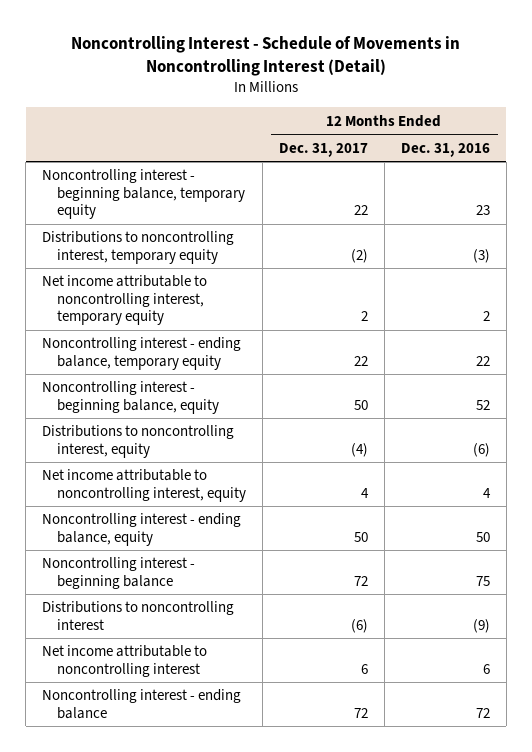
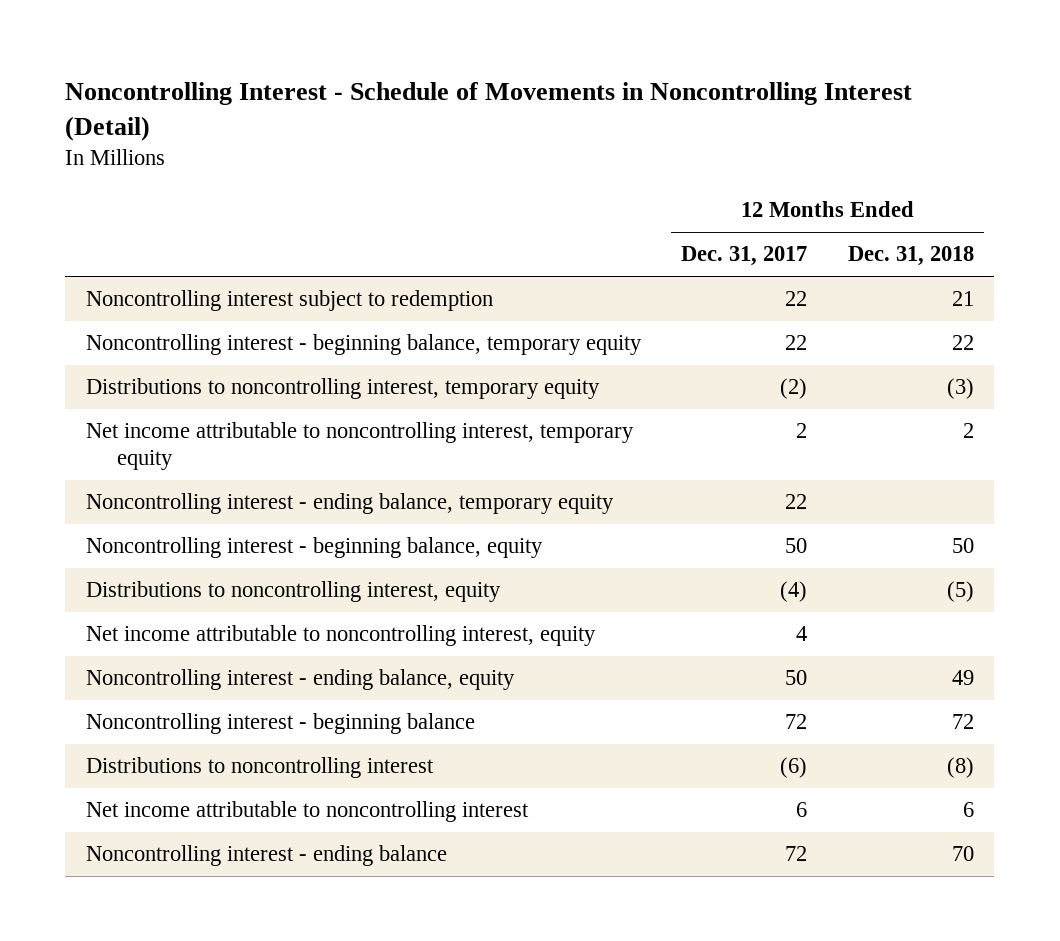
- | 12 Months Ended Dec. 31, 2017 | 12 Months Ended Dec. 31, 2016
+ | 12 Months Ended Dec. 31, 2017 | 12 Months Ended Dec. 31, 2018
+ Noncontrolling interest subject to redemption | 22 | 21

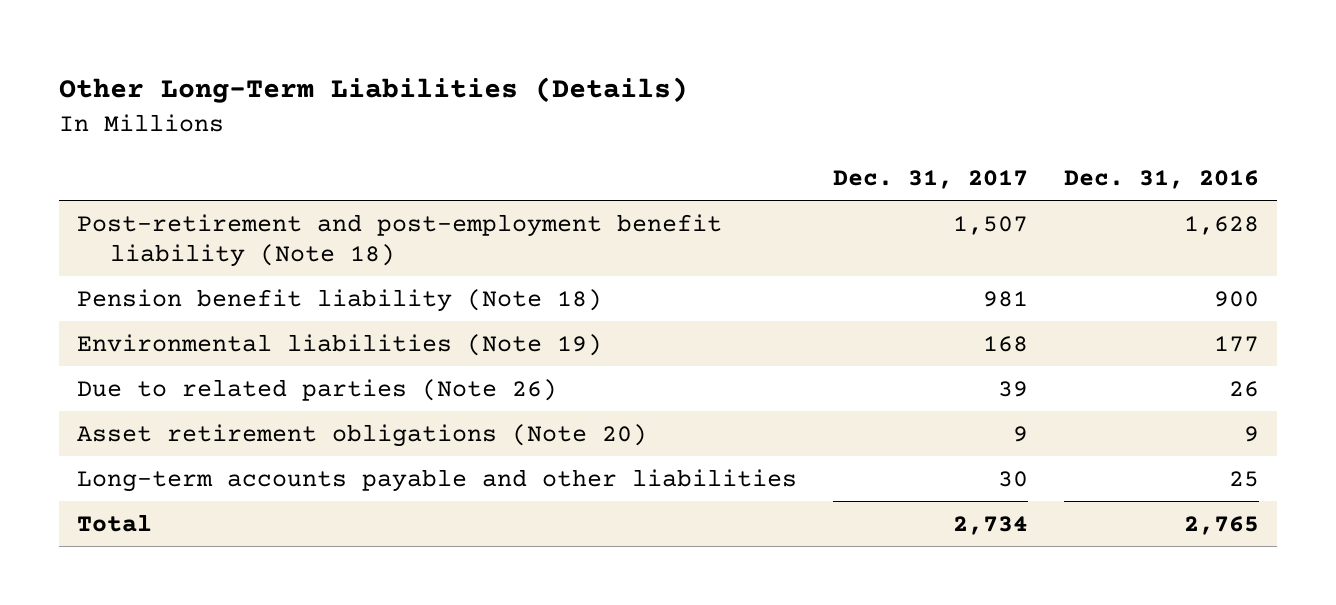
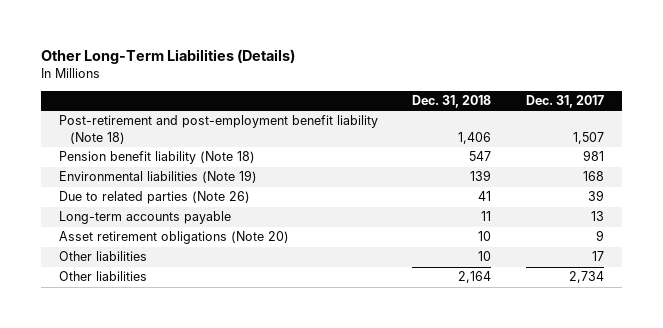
- | Dec. 31, 2017 | Dec. 31, 2016
+ | Dec. 31, 2018 | Dec. 31, 2017
+ Long-term accounts payable | 11 | 13
- Long-term accounts payable and other liabilities | 30 | 25
- Total | 2,734 | 2,765
+ Other liabilities | 10 | 17
+ Other liabilities | 2,164 | 2,734

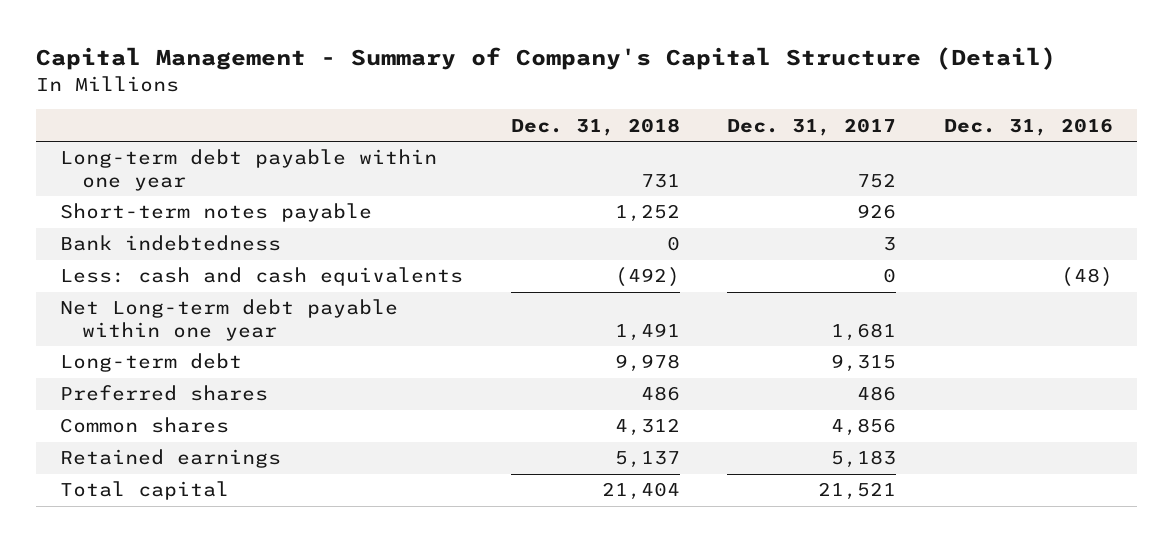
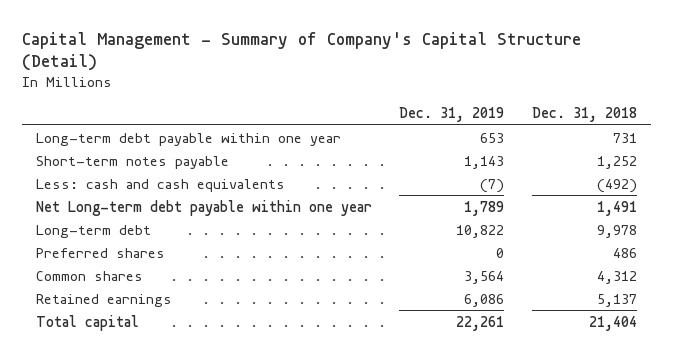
- | Dec. 31, 2018 | Dec. 31, 2017 | Dec. 31, 2016
+ | Dec. 31, 2019 | Dec. 31, 2018
- Bank indebtedness | 0 | 3 |

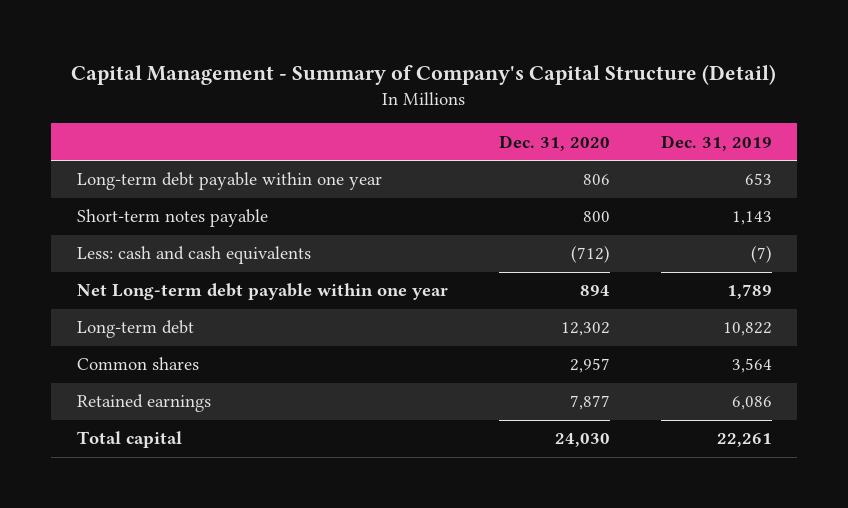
- | Dec. 31, 2019 | Dec. 31, 2018
+ | Dec. 31, 2020 | Dec. 31, 2019
- Preferred shares | 0 | 486

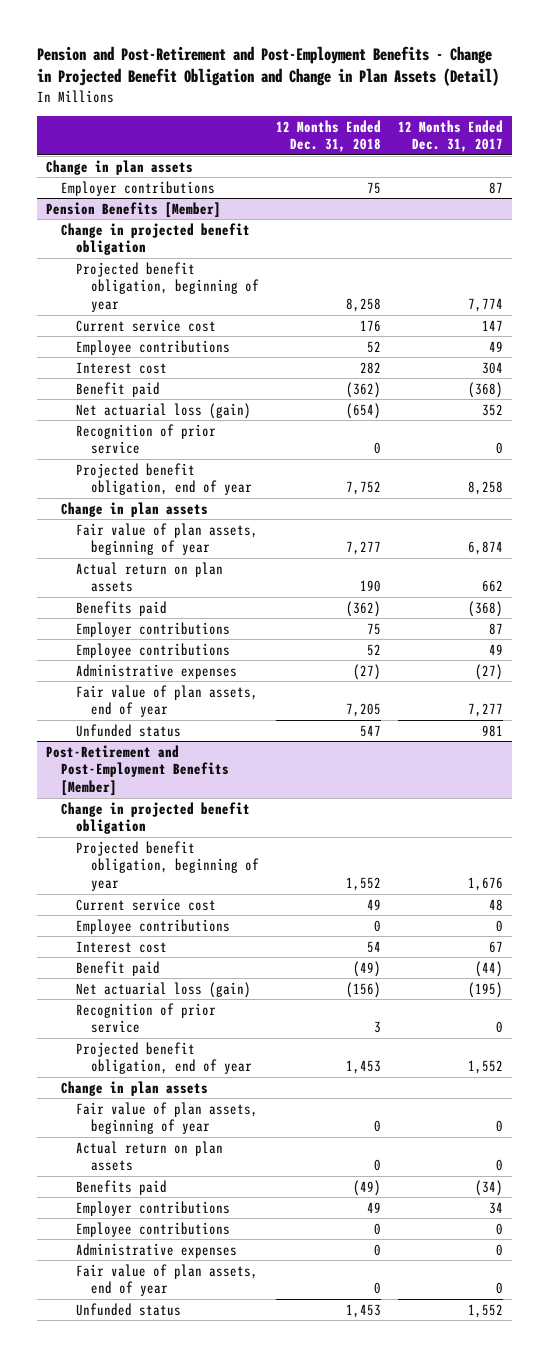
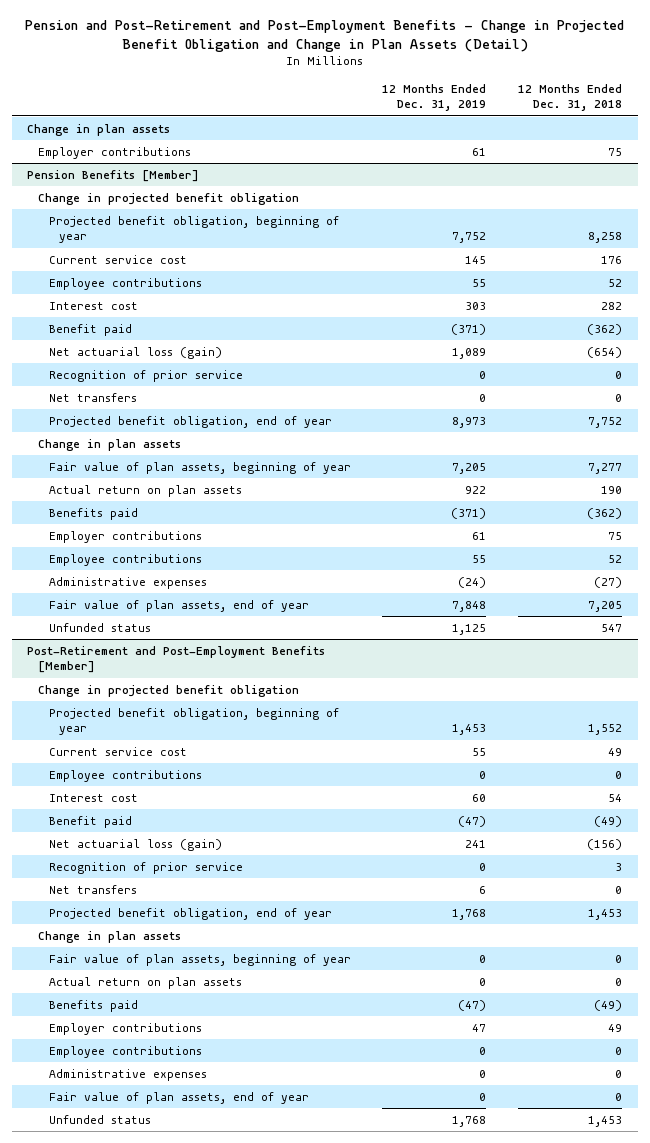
- | 12 Months Ended Dec. 31, 2018 | 12 Months Ended Dec. 31, 2017
+ | 12 Months Ended Dec. 31, 2019 | 12 Months Ended Dec. 31, 2018
@ Pension Benefits [Member]
+ Net transfers | 0 | 0
@ Post-Retirement and Post-Employment Benefits [Member]
+ Net transfers | 6 | 0

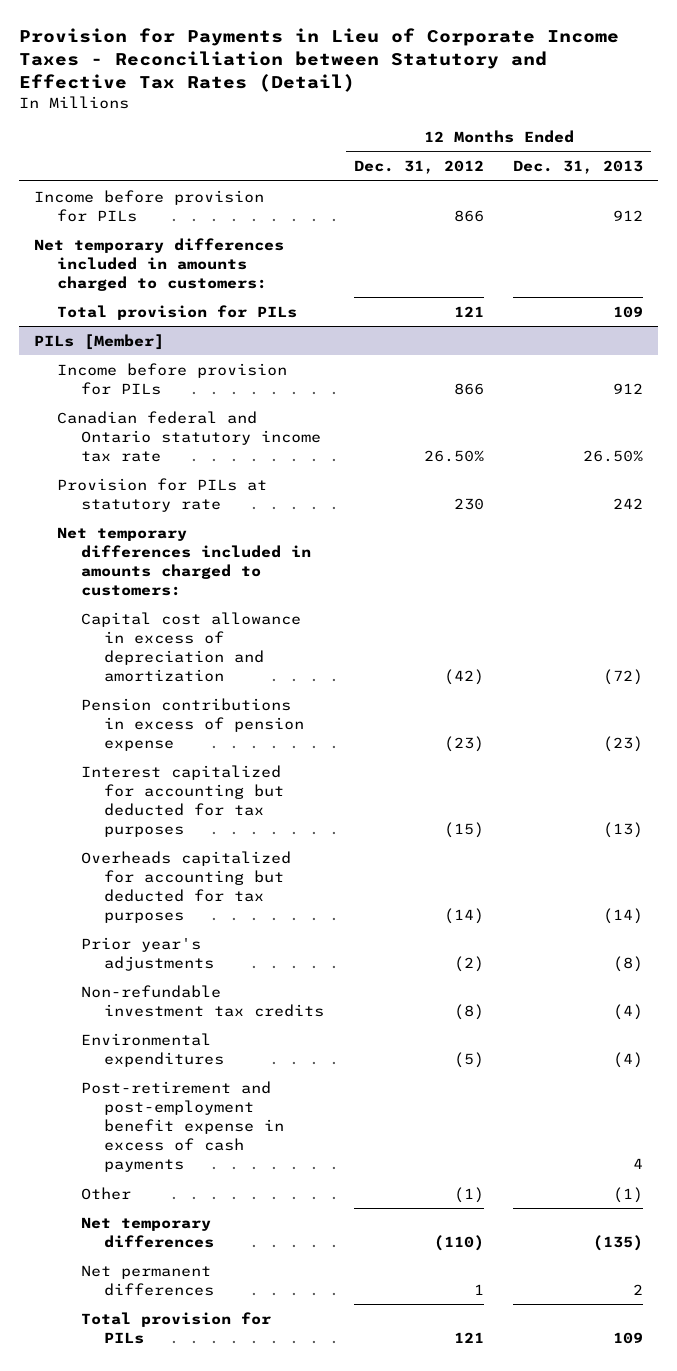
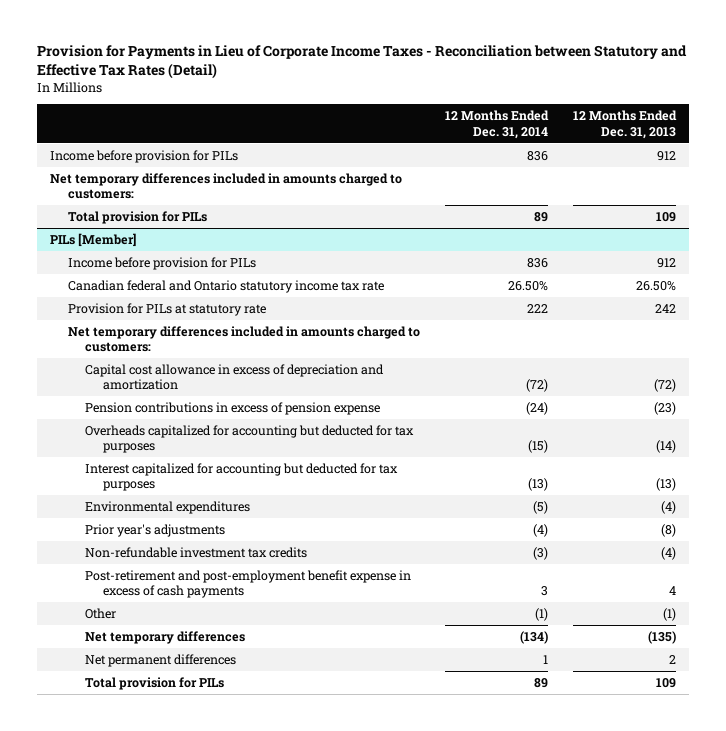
- | 12 Months Ended Dec. 31, 2012 | 12 Months Ended Dec. 31, 2013
+ | 12 Months Ended Dec. 31, 2014 | 12 Months Ended Dec. 31, 2013
@ PILs [Member]
moved down: Interest capitalized for accounting but deducted for tax purposes | (13) | (13)
moved up: Environmental expenditures | (5) | (4)

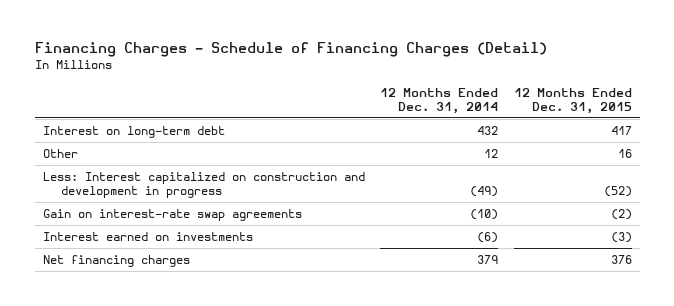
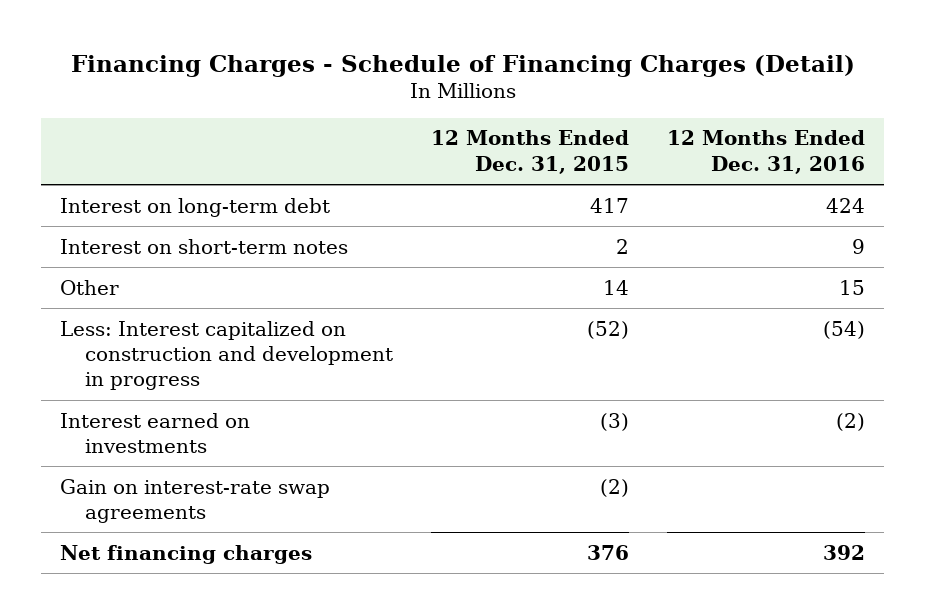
- | 12 Months Ended Dec. 31, 2014 | 12 Months Ended Dec. 31, 2015
+ | 12 Months Ended Dec. 31, 2015 | 12 Months Ended Dec. 31, 2016
- Other | 12 | 16
+ Interest on short-term notes | 2 | 9
+ Other | 14 | 15
moved down: Gain on interest-rate swap agreements | (2) |

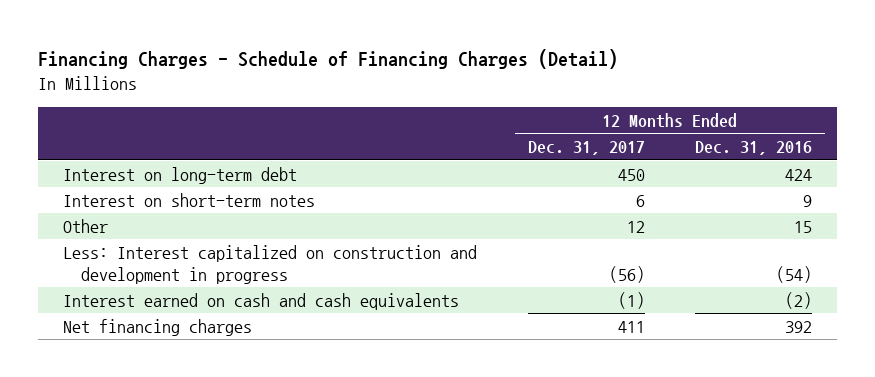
- | 12 Months Ended Dec. 31, 2015 | 12 Months Ended Dec. 31, 2016
+ | 12 Months Ended Dec. 31, 2017 | 12 Months Ended Dec. 31, 2016
- Interest earned on investments | (3) | (2)
- Gain on interest-rate swap agreements | (2) |
+ Interest earned on cash and cash equivalents | (1) | (2)

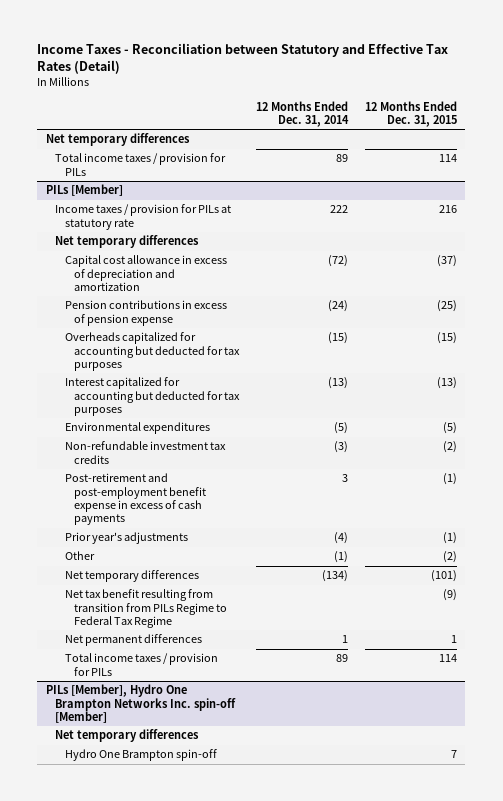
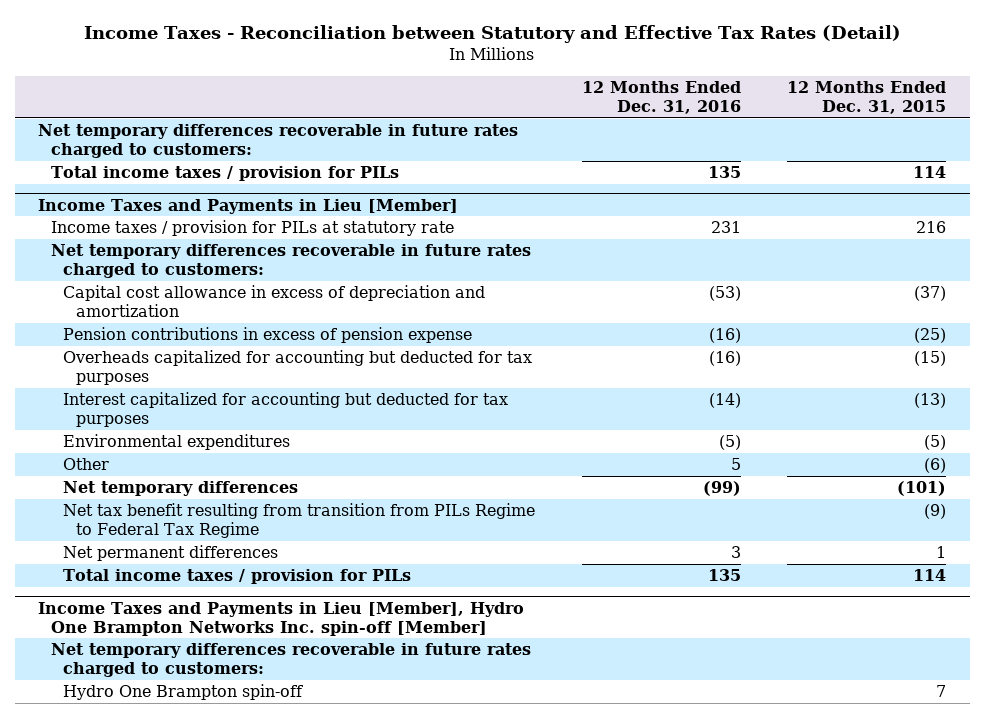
- | 12 Months Ended Dec. 31, 2014 | 12 Months Ended Dec. 31, 2015
+ | 12 Months Ended Dec. 31, 2016 | 12 Months Ended Dec. 31, 2015
- Net temporary differences
+ Net temporary differences recoverable in future rates charged to customers:
- PILs [Member]
+ Income Taxes and Payments in Lieu [Member]
- Net temporary differences
+ Net temporary differences recoverable in future rates charged to customers:
- Non-refundable investment tax credits | (3) | (2)
- Post-retirement and post-employment benefit expense in excess of cash payments | 3 | (1)
- Prior year's adjustments | (4) | (1)
- Other | (1) | (2)
+ Other | 5 | (6)
- PILs [Member], Hydro One Brampton Networks Inc. spin-off [Member]
- Net temporary differences
+ Income Taxes and Payments in Lieu [Member], Hydro One Brampton Networks Inc. spin-off [Member]
+ Net temporary differences recoverable in future rates charged to customers:

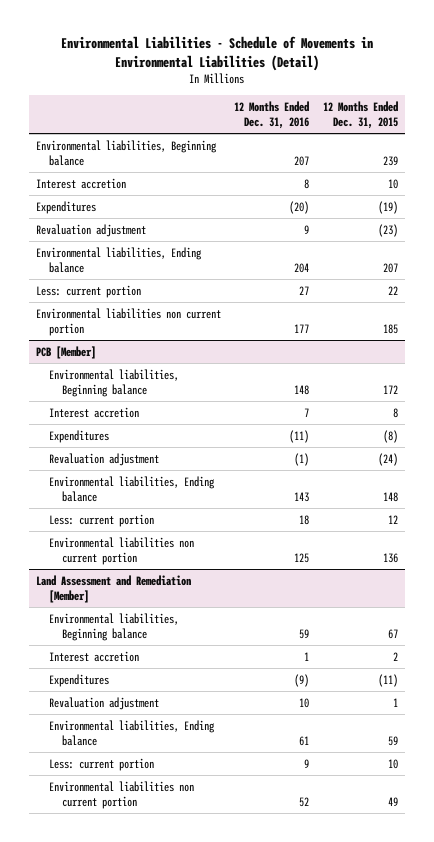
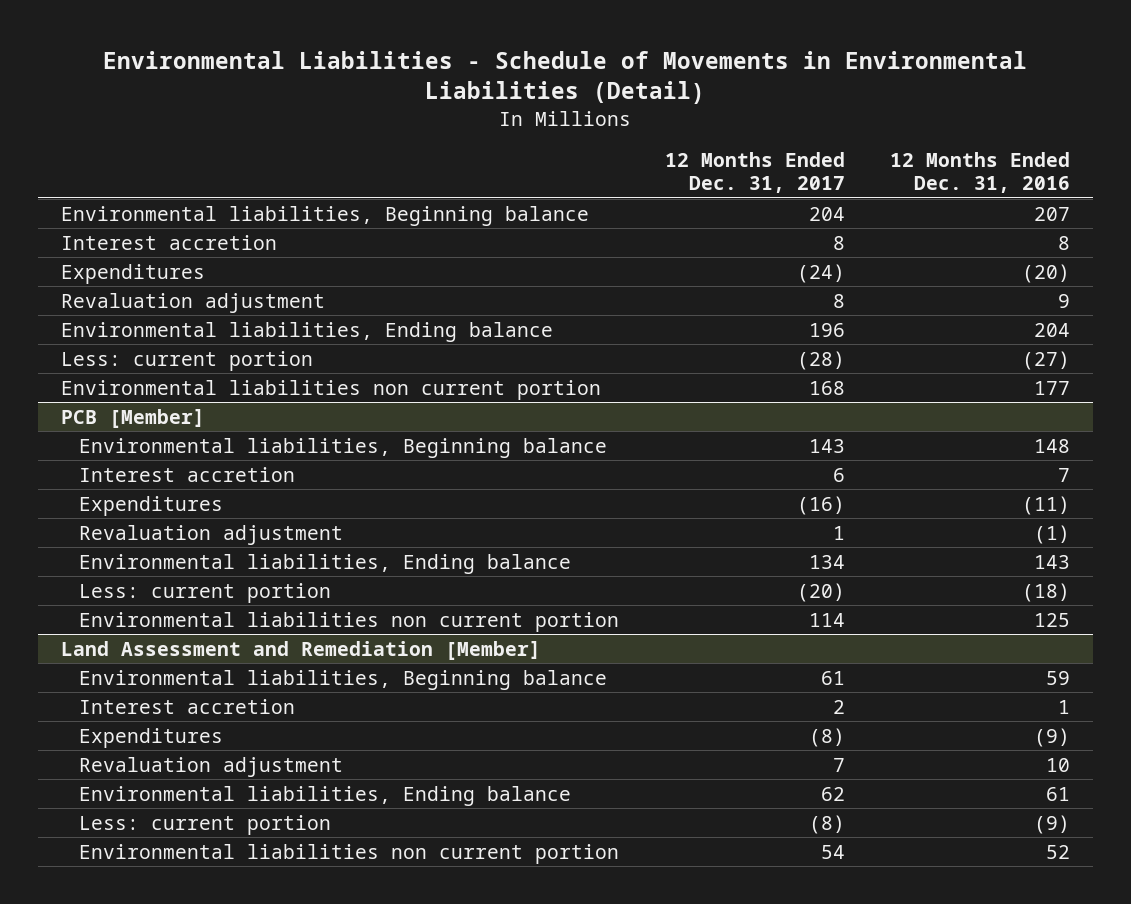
- | 12 Months Ended Dec. 31, 2016 | 12 Months Ended Dec. 31, 2015
+ | 12 Months Ended Dec. 31, 2017 | 12 Months Ended Dec. 31, 2016
- Less: current portion | 27 | 22
+ Less: current portion | (28) | (27)
@ PCB [Member]
- Less: current portion | 18 | 12
+ Less: current portion | (20) | (18)
@ Land Assessment and Remediation [Member]
- Less: current portion | 9 | 10
+ Less: current portion | (8) | (9)

